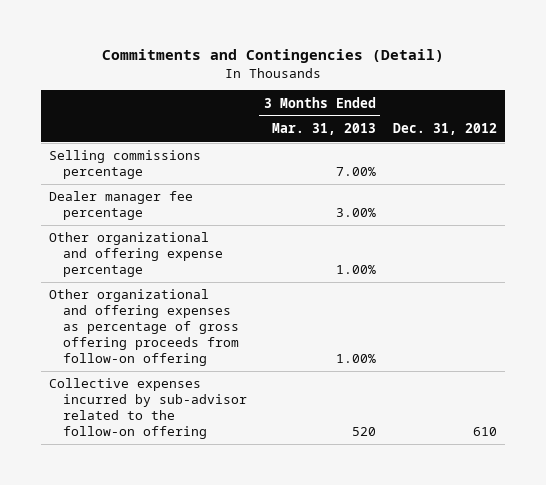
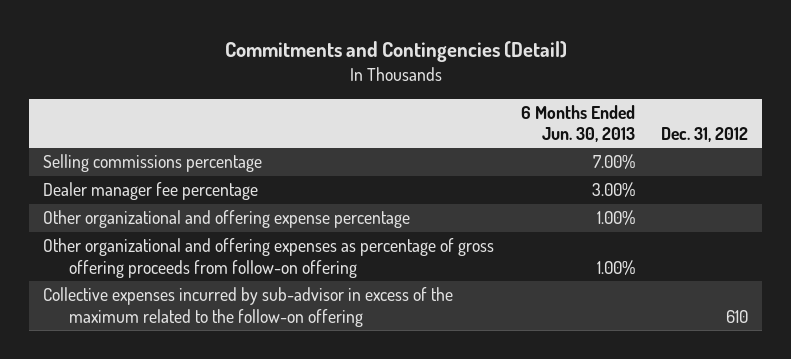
- | 3 Months Ended Mar. 31, 2013 | Dec. 31, 2012
+ | 6 Months Ended Jun. 30, 2013 | Dec. 31, 2012
- Collective expenses incurred by sub-advisor related to the follow-on offering | 520 | 610
+ Collective expenses incurred by sub-advisor in excess of the maximum related to the follow-on offering | | 610

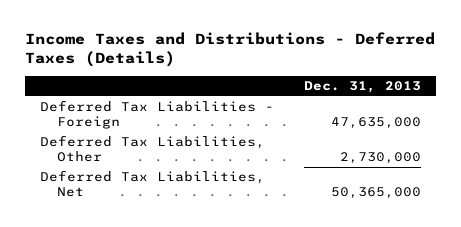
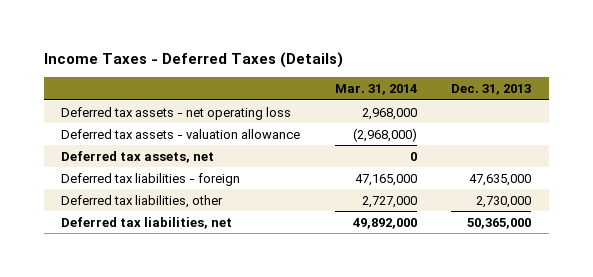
- Income Taxes and Distributions - Deferred Taxes (Details)
+ Income Taxes - Deferred Taxes (Details)
- | Dec. 31, 2013
+ | Mar. 31, 2014 | Dec. 31, 2013
- Deferred Tax Liabilities - Foreign | 47,635,000
- Deferred Tax Liabilities, Other | 2,730,000
- Deferred Tax Liabilities, Net | 50,365,000
+ Deferred tax assets - net operating loss | 2,968,000 |
+ Deferred tax assets - valuation allowance | (2,968,000) |
+ Deferred tax assets, net | 0 |
+ Deferred tax liabilities - foreign | 47,165,000 | 47,635,000
+ Deferred tax liabilities, other | 2,727,000 | 2,730,000
+ Deferred tax liabilities, net | 49,892,000 | 50,365,000

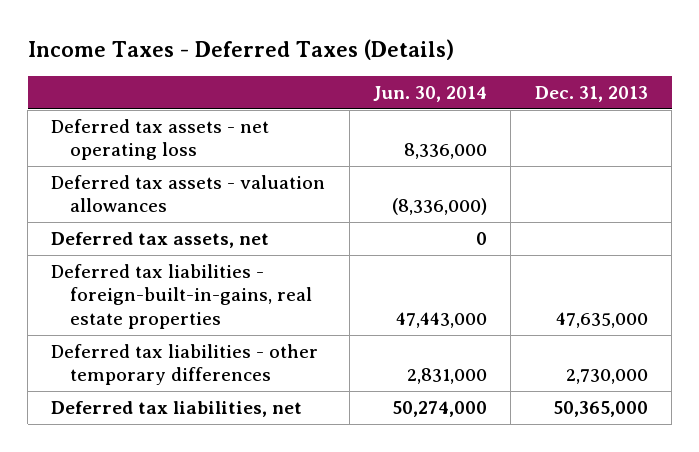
- | Mar. 31, 2014 | Dec. 31, 2013
+ | Jun. 30, 2014 | Dec. 31, 2013
- Deferred tax assets - valuation allowance | (2,968,000) |
+ Deferred tax assets - valuation allowances | (8,336,000) |
- Deferred tax liabilities - foreign | 47,165,000 | 47,635,000
- Deferred tax liabilities, other | 2,727,000 | 2,730,000
+ Deferred tax liabilities - foreign-built-in-gains, real estate properties | 47,443,000 | 47,635,000
+ Deferred tax liabilities - other temporary differences | 2,831,000 | 2,730,000

